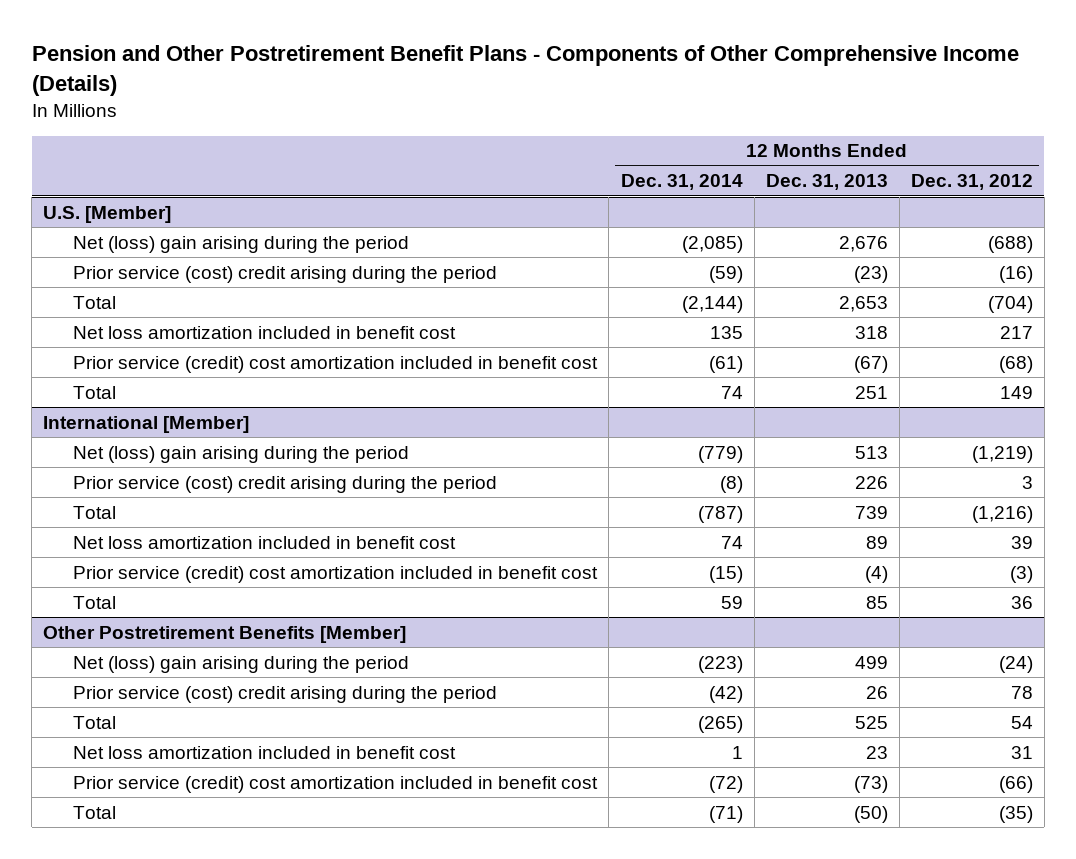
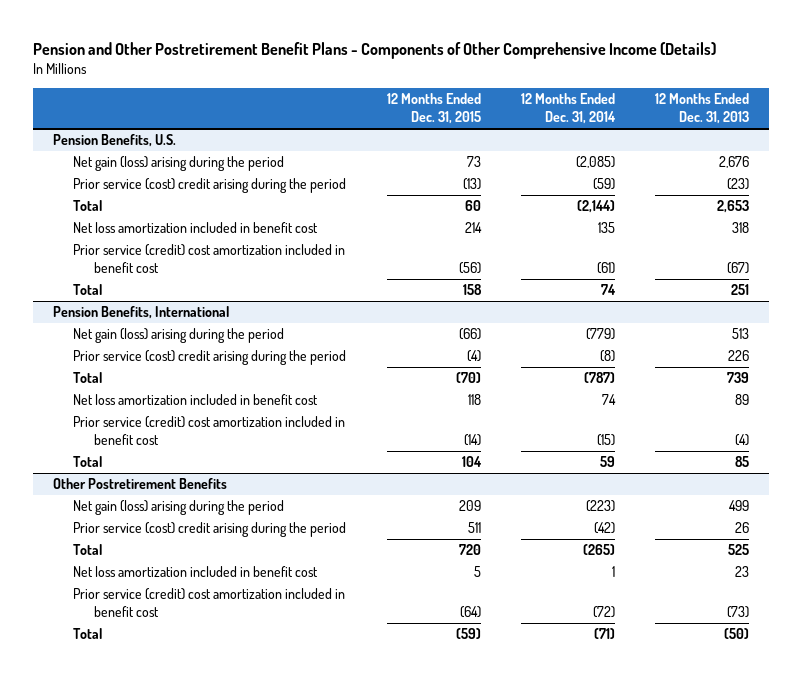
- | 12 Months Ended Dec. 31, 2014 | 12 Months Ended Dec. 31, 2013 | 12 Months Ended Dec. 31, 2012
+ | 12 Months Ended Dec. 31, 2015 | 12 Months Ended Dec. 31, 2014 | 12 Months Ended Dec. 31, 2013
- U.S. [Member]
- Net (loss) gain arising during the period | (2,085) | 2,676 | (688)
+ Pension Benefits, U.S.
+ Net gain (loss) arising during the period | 73 | (2,085) | 2,676
- International [Member]
- Net (loss) gain arising during the period | (779) | 513 | (1,219)
+ Pension Benefits, International
+ Net gain (loss) arising during the period | (66) | (779) | 513
- Other Postretirement Benefits [Member]
- Net (loss) gain arising during the period | (223) | 499 | (24)
+ Other Postretirement Benefits
+ Net gain (loss) arising during the period | 209 | (223) | 499

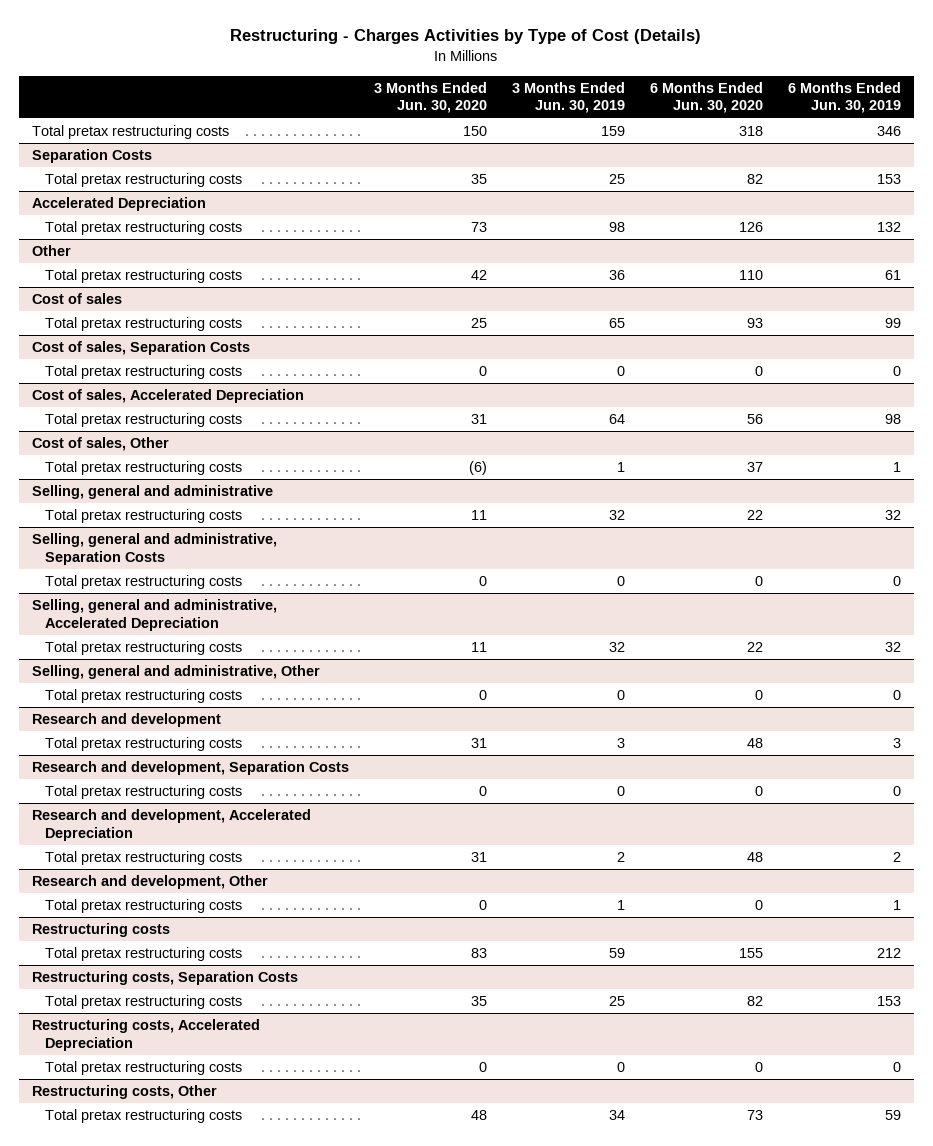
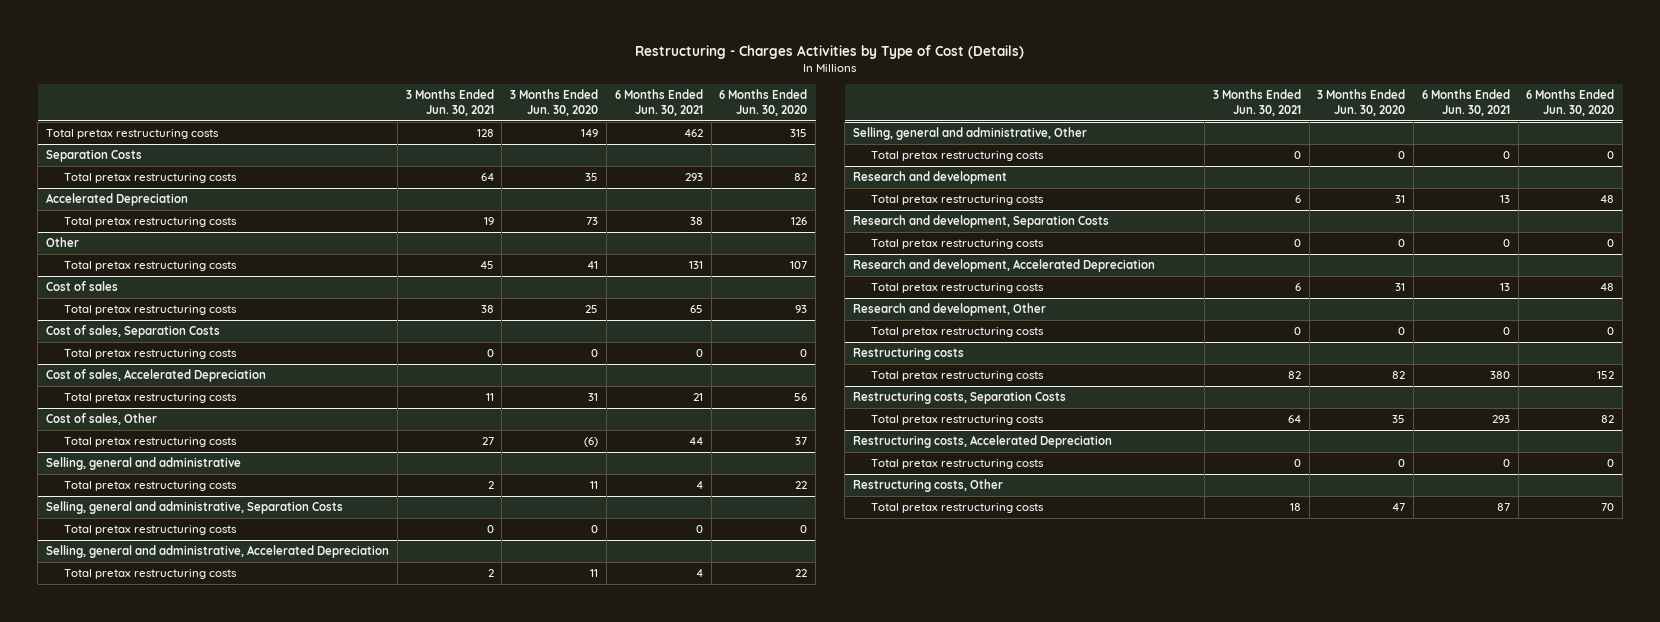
- | 3 Months Ended Jun. 30, 2020 | 3 Months Ended Jun. 30, 2019 | 6 Months Ended Jun. 30, 2020 | 6 Months Ended Jun. 30, 2019
+ | 3 Months Ended Jun. 30, 2021 | 3 Months Ended Jun. 30, 2020 | 6 Months Ended Jun. 30, 2021 | 6 Months Ended Jun. 30, 2020
- Total pretax restructuring costs | 150 | 159 | 318 | 346
+ Total pretax restructuring costs | 128 | 149 | 462 | 315
@ Other
- Total pretax restructuring costs | 42 | 36 | 110 | 61
+ Total pretax restructuring costs | 45 | 41 | 131 | 107
@ Restructuring costs
- Total pretax restructuring costs | 83 | 59 | 155 | 212
+ Total pretax restructuring costs | 82 | 82 | 380 | 152
@ Restructuring costs, Other
- Total pretax restructuring costs | 48 | 34 | 73 | 59
+ Total pretax restructuring costs | 18 | 47 | 87 | 70

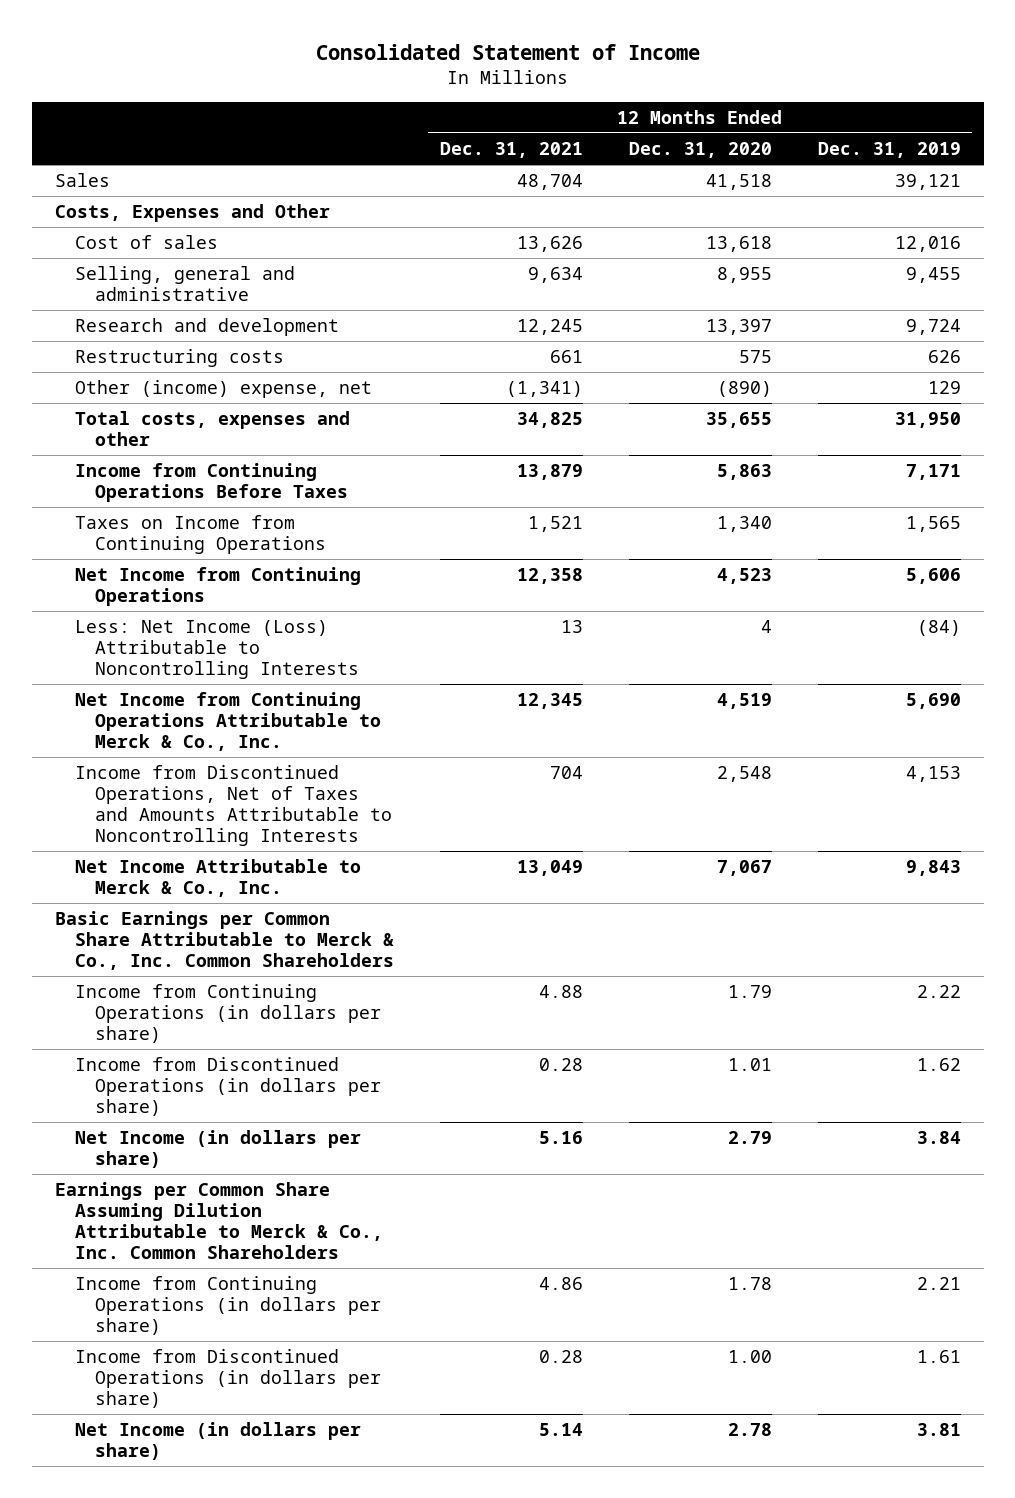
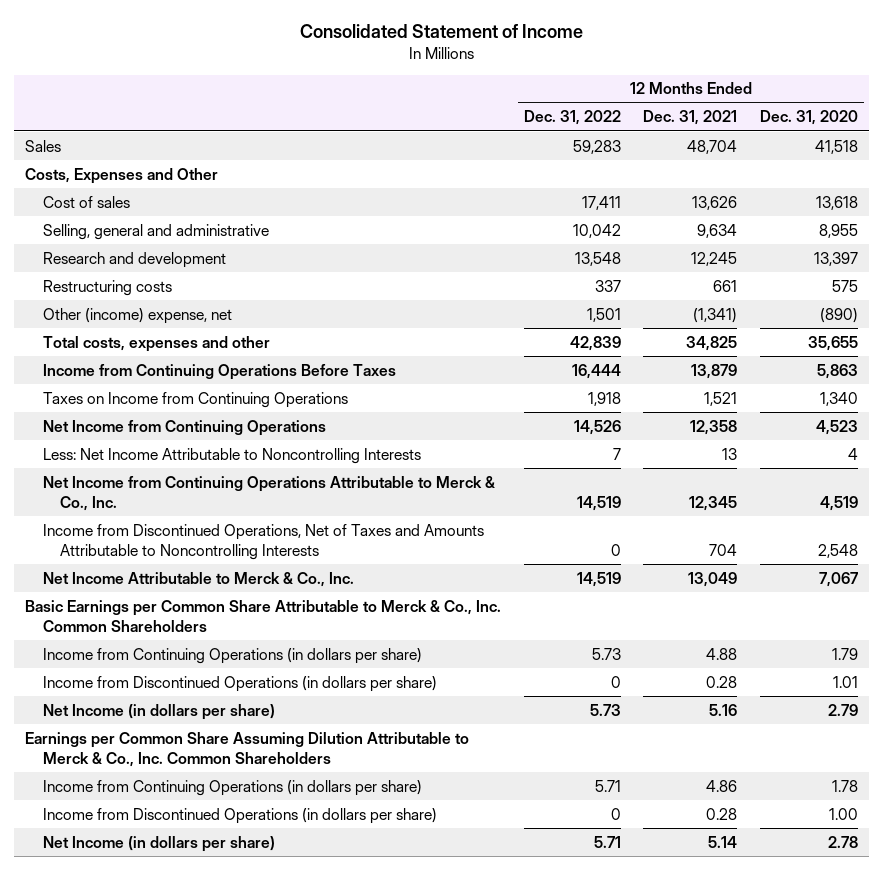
- | 12 Months Ended Dec. 31, 2021 | 12 Months Ended Dec. 31, 2020 | 12 Months Ended Dec. 31, 2019
+ | 12 Months Ended Dec. 31, 2022 | 12 Months Ended Dec. 31, 2021 | 12 Months Ended Dec. 31, 2020
- Less: Net Income (Loss) Attributable to Noncontrolling Interests | 13 | 4 | (84)
+ Less: Net Income Attributable to Noncontrolling Interests | 7 | 13 | 4

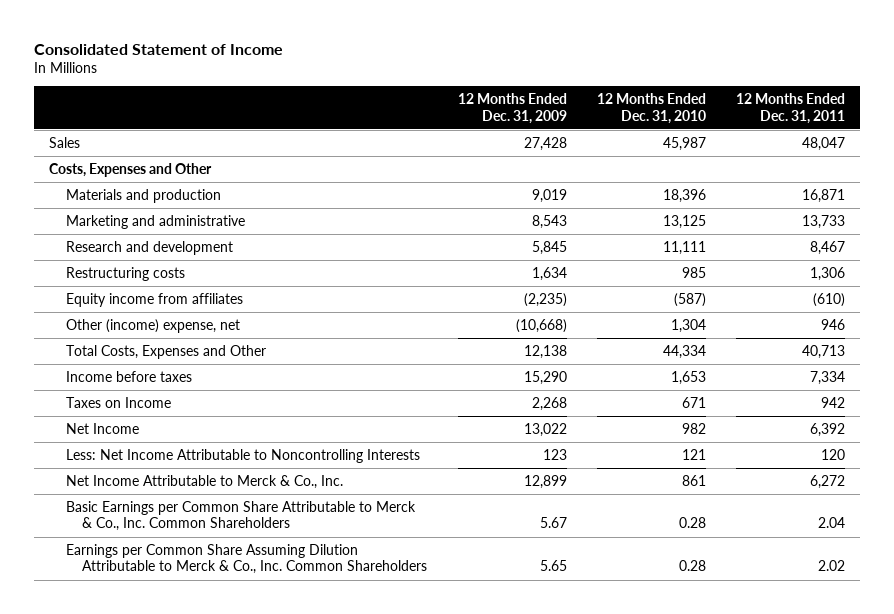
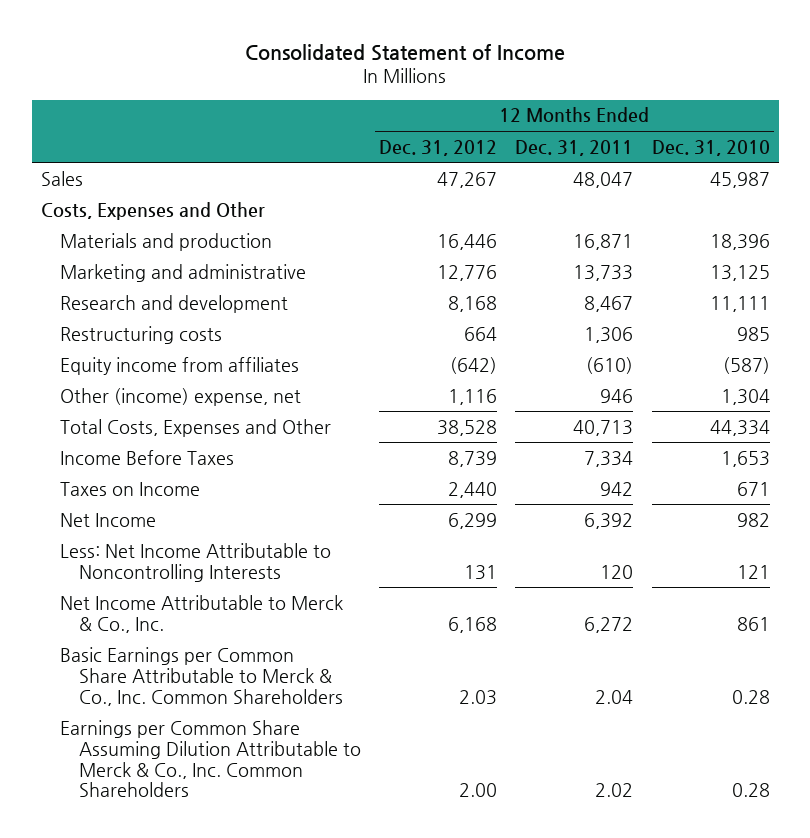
- | 12 Months Ended Dec. 31, 2009 | 12 Months Ended Dec. 31, 2010 | 12 Months Ended Dec. 31, 2011
+ | 12 Months Ended Dec. 31, 2012 | 12 Months Ended Dec. 31, 2011 | 12 Months Ended Dec. 31, 2010
- Income before taxes | 15,290 | 1,653 | 7,334
+ Income Before Taxes | 8,739 | 7,334 | 1,653

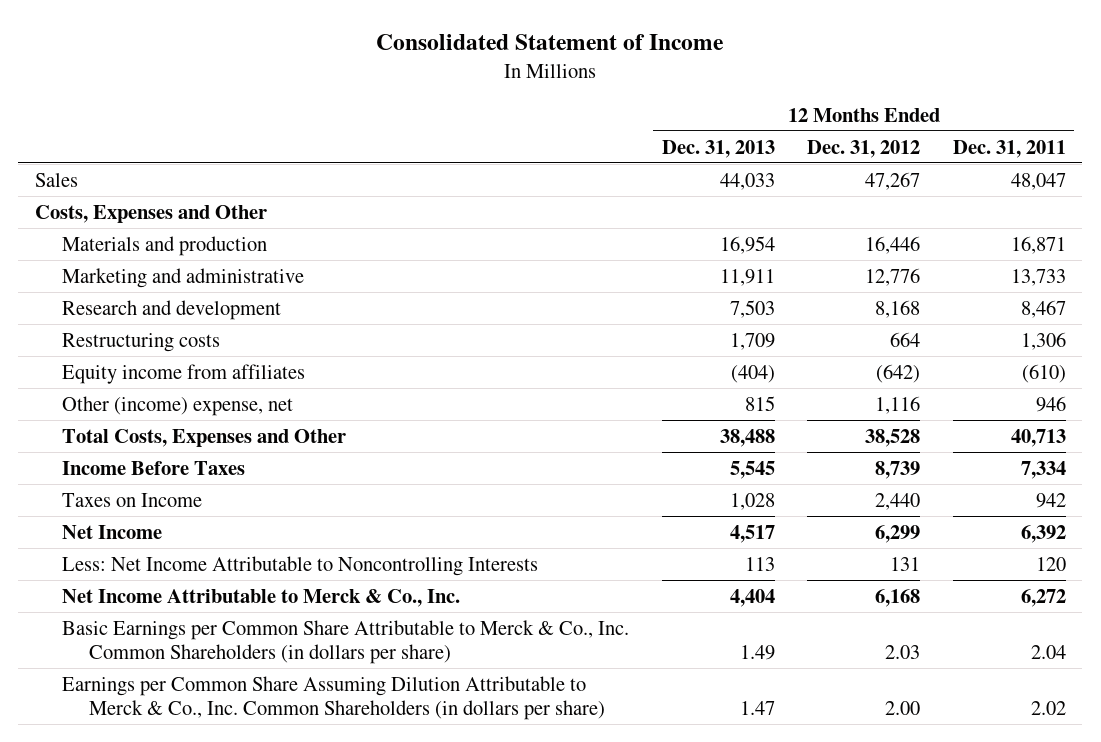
- | 12 Months Ended Dec. 31, 2012 | 12 Months Ended Dec. 31, 2011 | 12 Months Ended Dec. 31, 2010
+ | 12 Months Ended Dec. 31, 2013 | 12 Months Ended Dec. 31, 2012 | 12 Months Ended Dec. 31, 2011
- Basic Earnings per Common Share Attributable to Merck & Co., Inc. Common Shareholders | 2.03 | 2.04 | 0.28
- Earnings per Common Share Assuming Dilution Attributable to Merck & Co., Inc. Common Shareholders | 2.00 | 2.02 | 0.28
+ Basic Earnings per Common Share Attributable to Merck & Co., Inc. Common Shareholders (in dollars per share) | 1.49 | 2.03 | 2.04
+ Earnings per Common Share Assuming Dilution Attributable to Merck & Co., Inc. Common Shareholders (in dollars per share) | 1.47 | 2.00 | 2.02

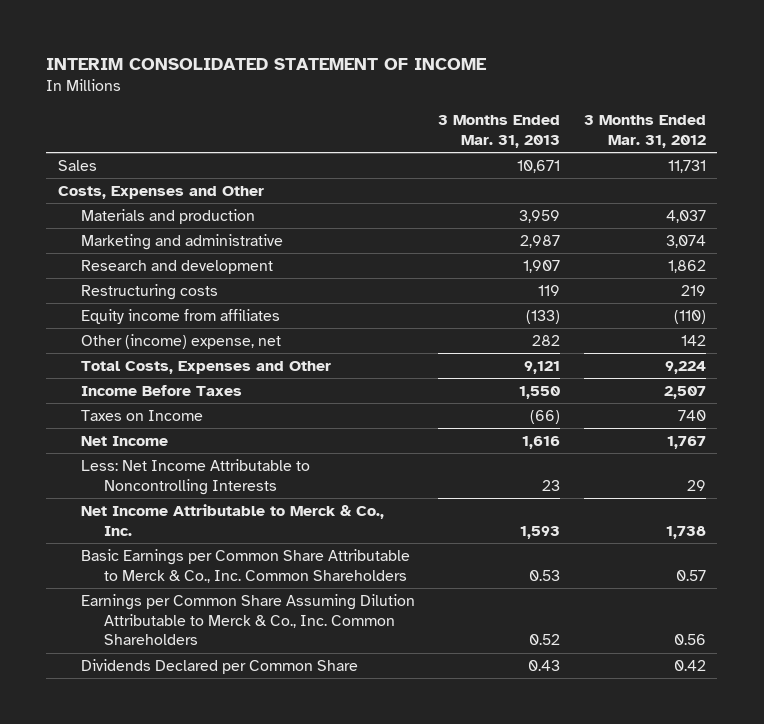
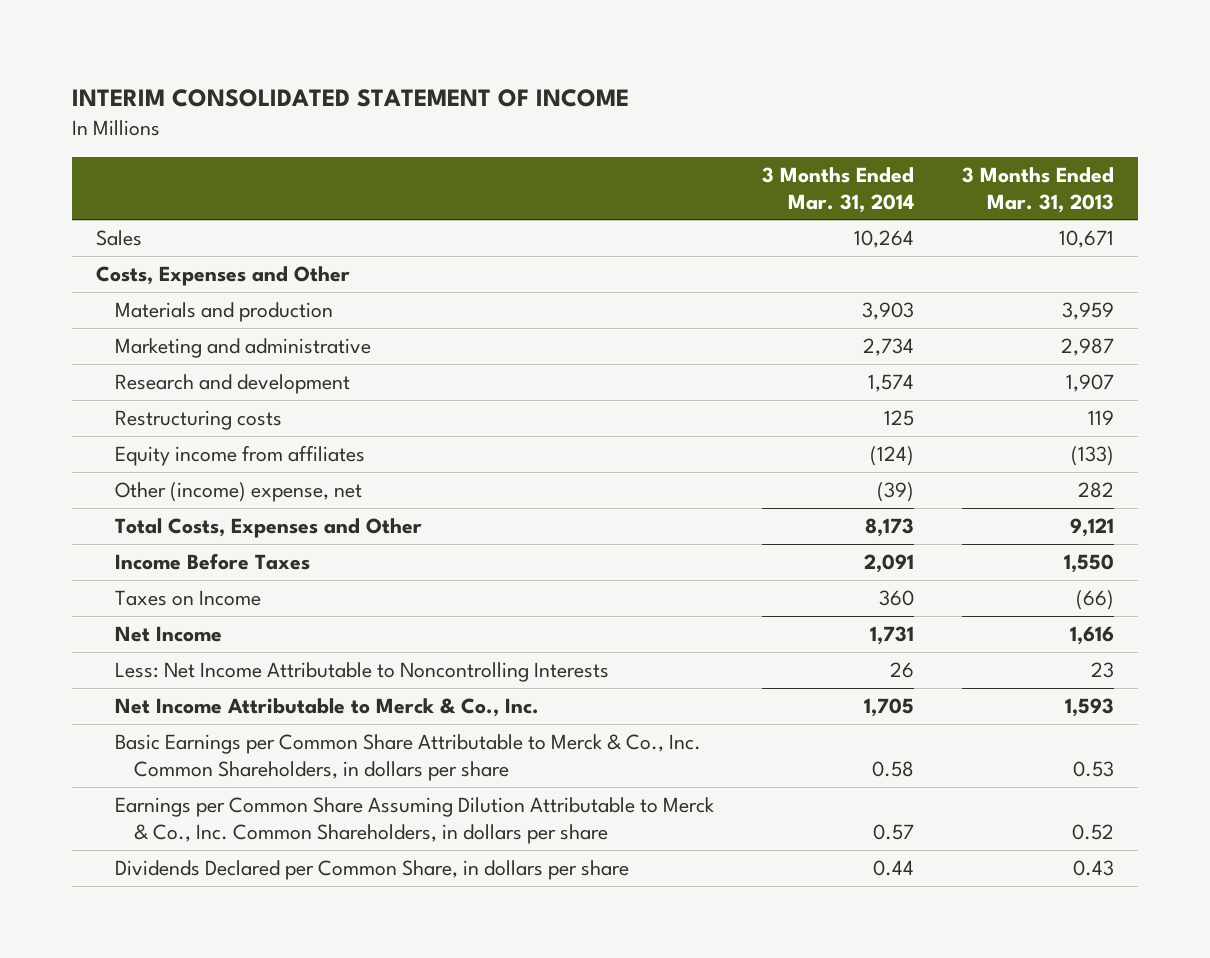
- | 3 Months Ended Mar. 31, 2013 | 3 Months Ended Mar. 31, 2012
+ | 3 Months Ended Mar. 31, 2014 | 3 Months Ended Mar. 31, 2013
- Basic Earnings per Common Share Attributable to Merck & Co., Inc. Common Shareholders | 0.53 | 0.57
- Earnings per Common Share Assuming Dilution Attributable to Merck & Co., Inc. Common Shareholders | 0.52 | 0.56
- Dividends Declared per Common Share | 0.43 | 0.42
+ Basic Earnings per Common Share Attributable to Merck & Co., Inc. Common Shareholders, in dollars per share | 0.58 | 0.53
+ Earnings per Common Share Assuming Dilution Attributable to Merck & Co., Inc. Common Shareholders, in dollars per share | 0.57 | 0.52
+ Dividends Declared per Common Share, in dollars per share | 0.44 | 0.43

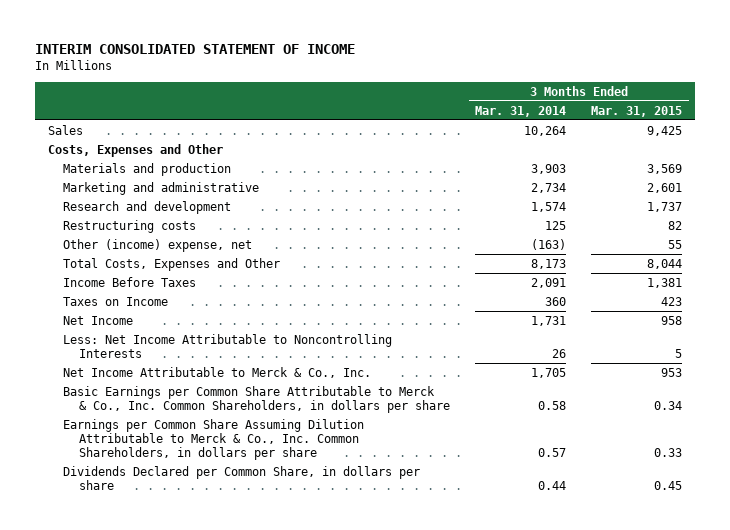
- | 3 Months Ended Mar. 31, 2014 | 3 Months Ended Mar. 31, 2013
+ | 3 Months Ended Mar. 31, 2014 | 3 Months Ended Mar. 31, 2015
- Equity income from affiliates | (124) | (133)
- Other (income) expense, net | (39) | 282
+ Other (income) expense, net | (163) | 55

